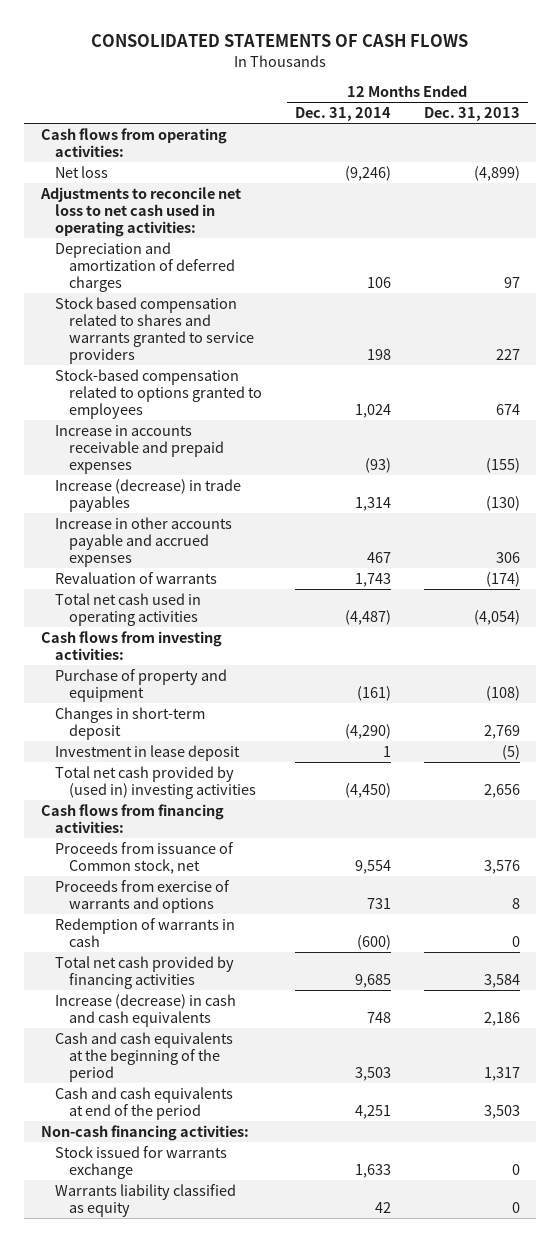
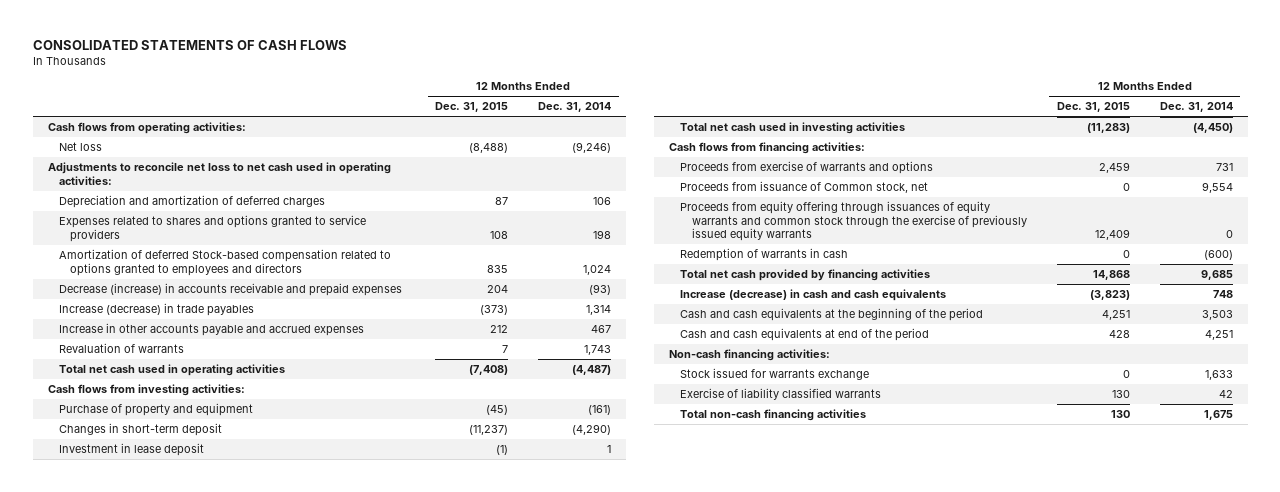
- | 12 Months Ended Dec. 31, 2014 | 12 Months Ended Dec. 31, 2013
+ | 12 Months Ended Dec. 31, 2015 | 12 Months Ended Dec. 31, 2014
- Stock based compensation related to shares and warrants granted to service providers | 198 | 227
- Stock-based compensation related to options granted to employees | 1,024 | 674
- Increase in accounts receivable and prepaid expenses | (93) | (155)
+ Expenses related to shares and options granted to service providers | 108 | 198
+ Amortization of deferred Stock-based compensation related to options granted to employees and directors | 835 | 1,024
+ Decrease (increase) in accounts receivable and prepaid expenses | 204 | (93)
- Total net cash provided by (used in) investing activities | (4,450) | 2,656
+ Total net cash used in investing activities | (11,283) | (4,450)
moved down: Proceeds from issuance of Common stock, net | 0 | 9,554
+ Proceeds from equity offering through issuances of equity warrants and common stock through the exercise of previously issued equity warrants | 12,409 | 0
- Warrants liability classified as equity | 42 | 0
+ Exercise of liability classified warrants | 130 | 42
+ Total non-cash financing activities | 130 | 1,675

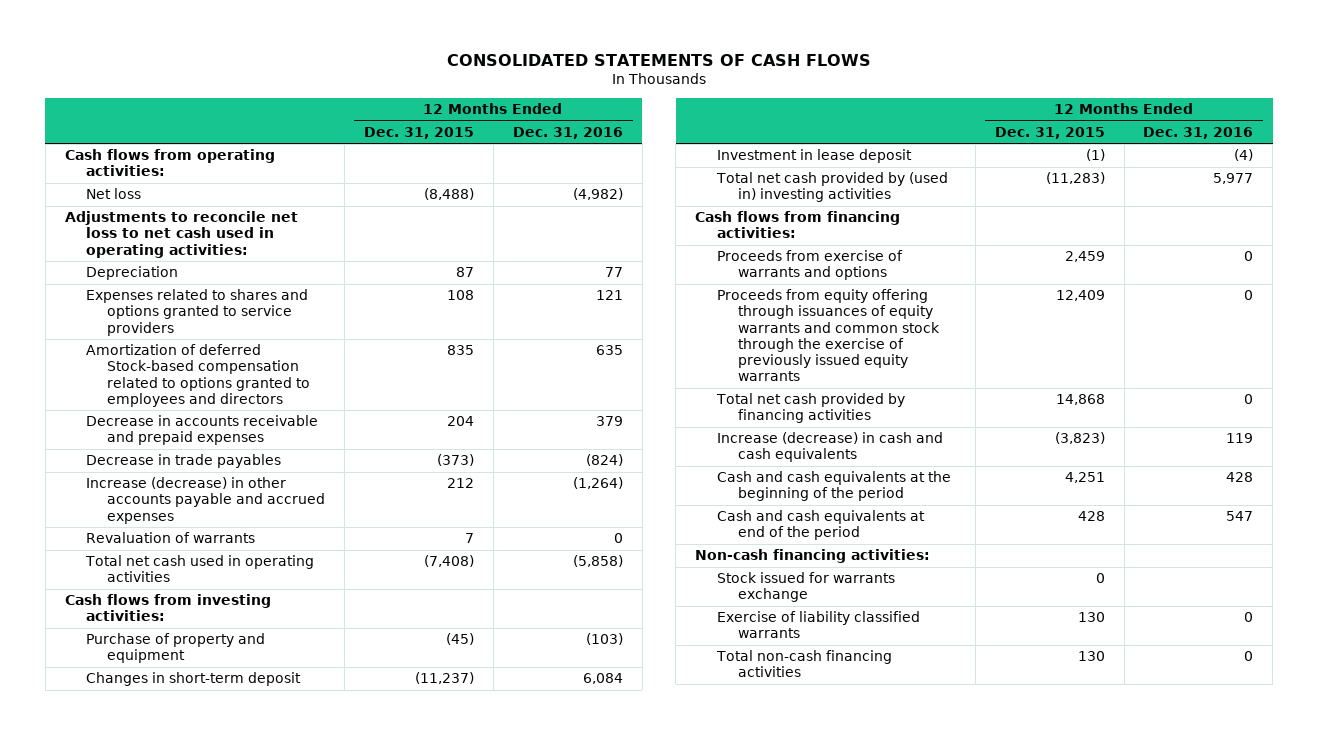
- | 12 Months Ended Dec. 31, 2015 | 12 Months Ended Dec. 31, 2014
+ | 12 Months Ended Dec. 31, 2015 | 12 Months Ended Dec. 31, 2016
- Depreciation and amortization of deferred charges | 87 | 106
+ Depreciation | 87 | 77
- Decrease (increase) in accounts receivable and prepaid expenses | 204 | (93)
- Increase (decrease) in trade payables | (373) | 1,314
- Increase in other accounts payable and accrued expenses | 212 | 467
+ Decrease in accounts receivable and prepaid expenses | 204 | 379
+ Decrease in trade payables | (373) | (824)
+ Increase (decrease) in other accounts payable and accrued expenses | 212 | (1,264)
- Total net cash used in investing activities | (11,283) | (4,450)
+ Total net cash provided by (used in) investing activities | (11,283) | 5,977
- Proceeds from issuance of Common stock, net | 0 | 9,554
- Redemption of warrants in cash | 0 | (600)

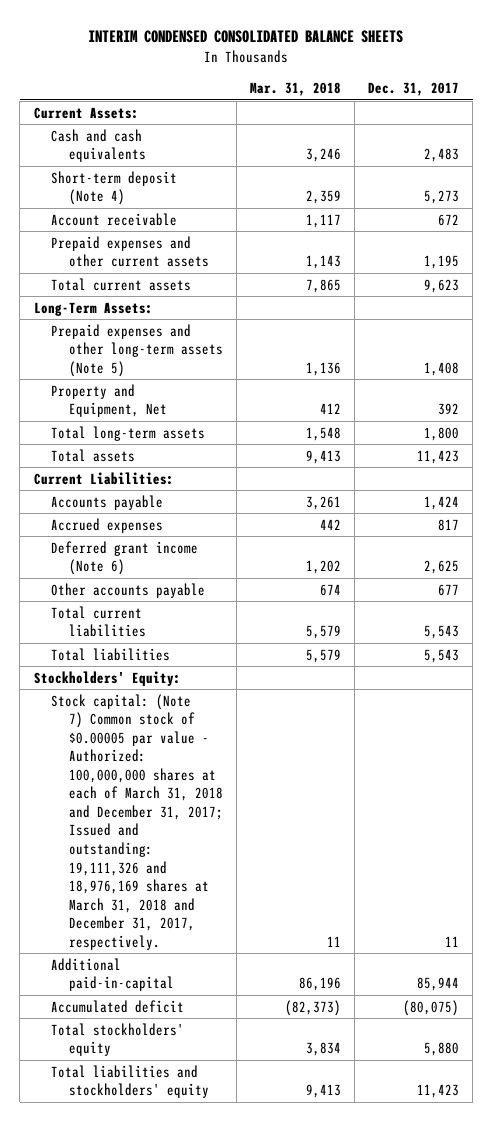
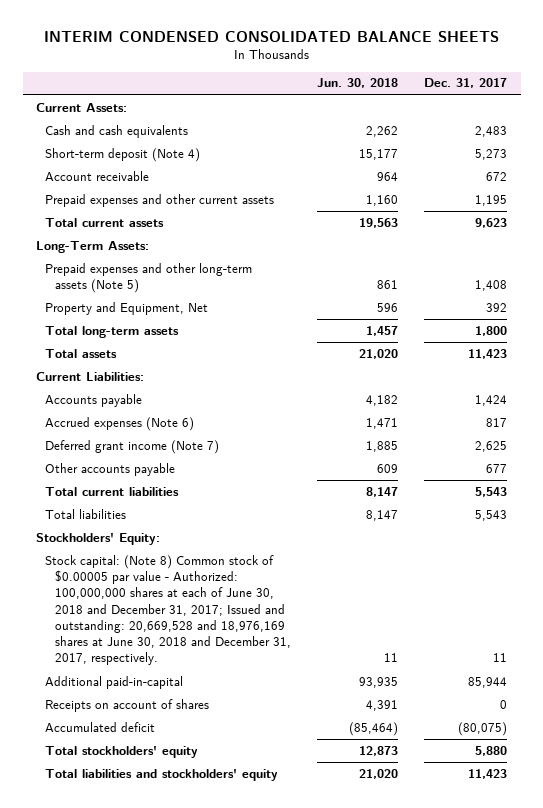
- | Mar. 31, 2018 | Dec. 31, 2017
+ | Jun. 30, 2018 | Dec. 31, 2017
- Accrued expenses | 442 | 817
- Deferred grant income (Note 6) | 1,202 | 2,625
+ Accrued expenses (Note 6) | 1,471 | 817
+ Deferred grant income (Note 7) | 1,885 | 2,625
- Stock capital: (Note 7) Common stock of $0.00005 par value - Authorized: 100,000,000 shares at each of March 31, 2018 and December 31, 2017; Issued and outstanding: 19,111,326 and 18,976,169 shares at March 31, 2018 and December 31, 2017, respectively. | 11 | 11
+ Stock capital: (Note 8) Common stock of $0.00005 par value - Authorized: 100,000,000 shares at each of June 30, 2018 and December 31, 2017; Issued and outstanding: 20,669,528 and 18,976,169 shares at June 30, 2018 and December 31, 2017, respectively. | 11 | 11
+ Receipts on account of shares | 4,391 | 0

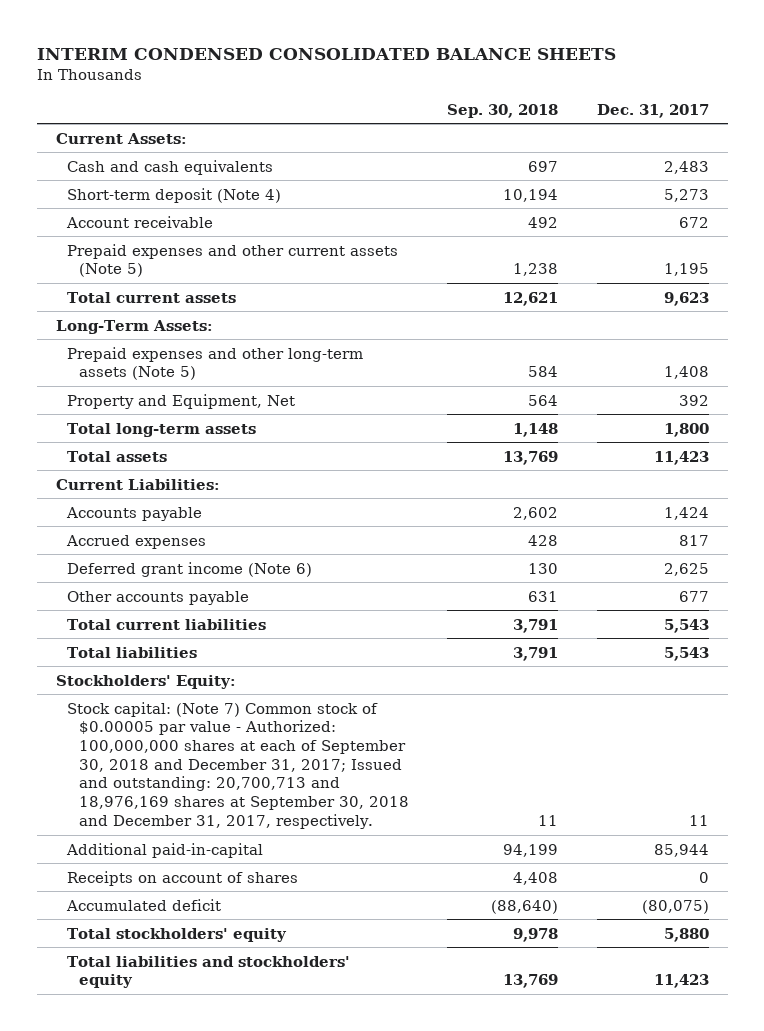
- | Jun. 30, 2018 | Dec. 31, 2017
+ | Sep. 30, 2018 | Dec. 31, 2017
- Prepaid expenses and other current assets | 1,160 | 1,195
+ Prepaid expenses and other current assets (Note 5) | 1,238 | 1,195
- Accrued expenses (Note 6) | 1,471 | 817
- Deferred grant income (Note 7) | 1,885 | 2,625
+ Accrued expenses | 428 | 817
+ Deferred grant income (Note 6) | 130 | 2,625
- Stock capital: (Note 8) Common stock of $0.00005 par value - Authorized: 100,000,000 shares at each of June 30, 2018 and December 31, 2017; Issued and outstanding: 20,669,528 and 18,976,169 shares at June 30, 2018 and December 31, 2017, respectively. | 11 | 11
+ Stock capital: (Note 7) Common stock of $0.00005 par value - Authorized: 100,000,000 shares at each of September 30, 2018 and December 31, 2017; Issued and outstanding: 20,700,713 and 18,976,169 shares at September 30, 2018 and December 31, 2017, respectively. | 11 | 11

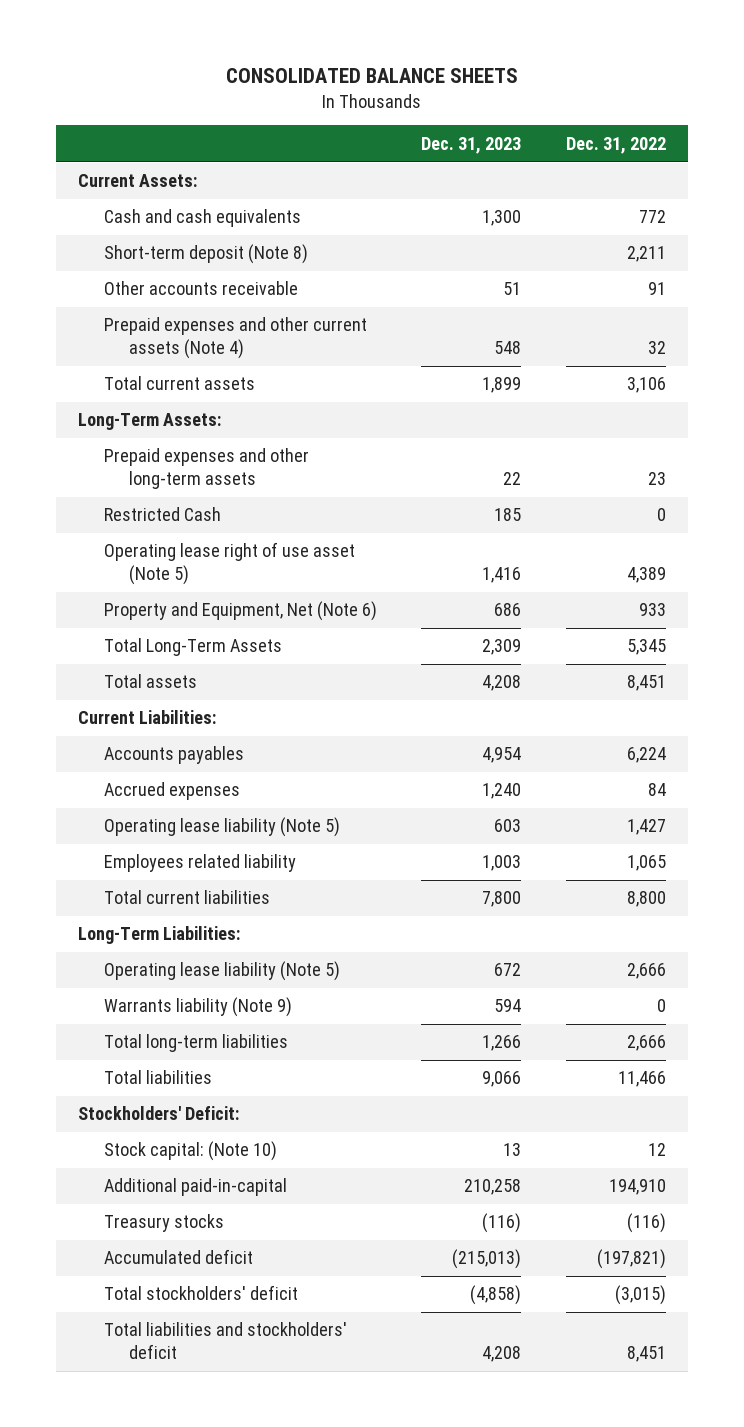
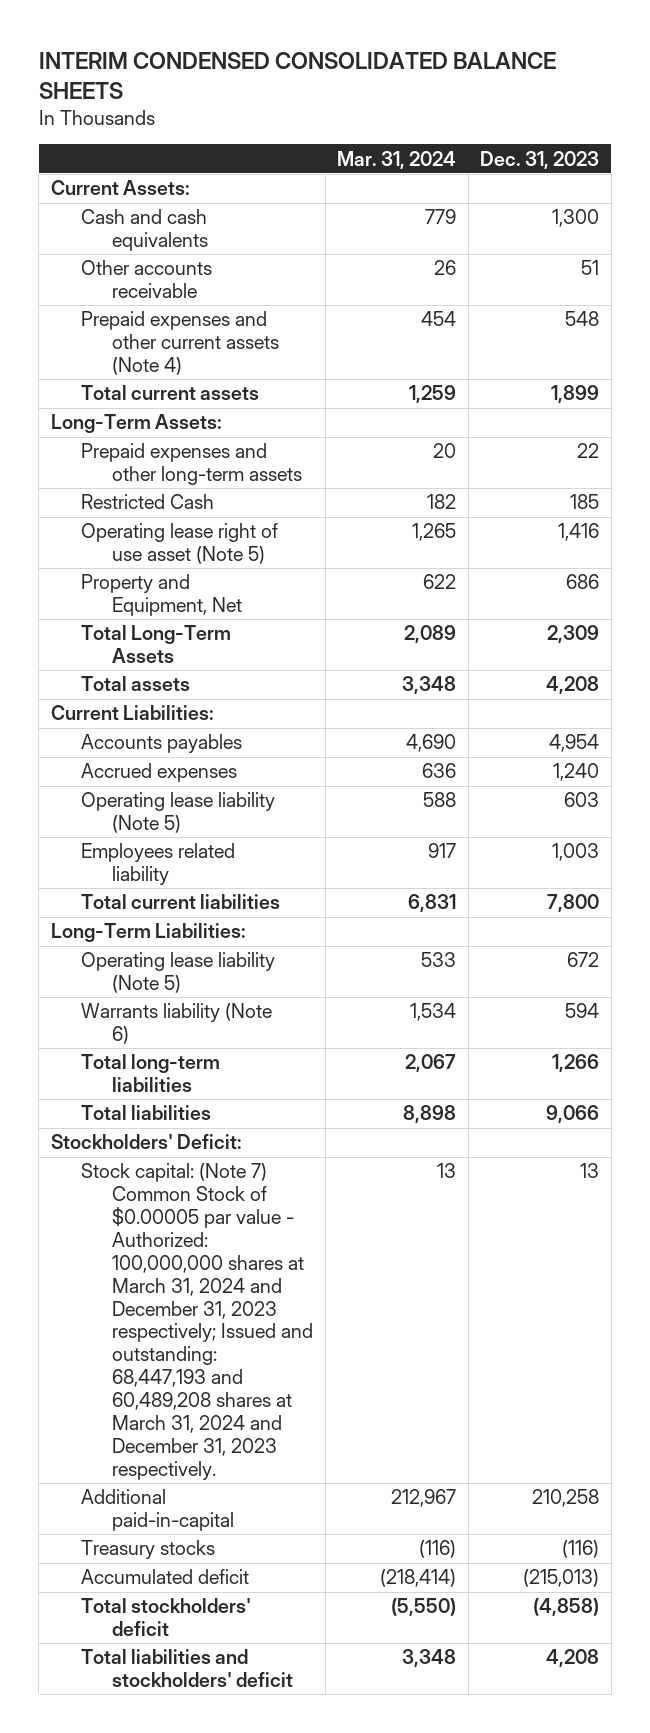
- CONSOLIDATED BALANCE SHEETS
+ INTERIM CONDENSED CONSOLIDATED BALANCE SHEETS
- | Dec. 31, 2023 | Dec. 31, 2022
+ | Mar. 31, 2024 | Dec. 31, 2023
- Short-term deposit (Note 8) | | 2,211
- Property and Equipment, Net (Note 6) | 686 | 933
+ Property and Equipment, Net | 622 | 686
- Warrants liability (Note 9) | 594 | 0
+ Warrants liability (Note 6) | 1,534 | 594
- Stock capital: (Note 10) | 13 | 12
+ Stock capital: (Note 7) Common Stock of $0.00005 par value - Authorized: 100,000,000 shares at March 31, 2024 and December 31, 2023 respectively; Issued and outstanding: 68,447,193 and 60,489,208 shares at March 31, 2024 and December 31, 2023 respectively. | 13 | 13

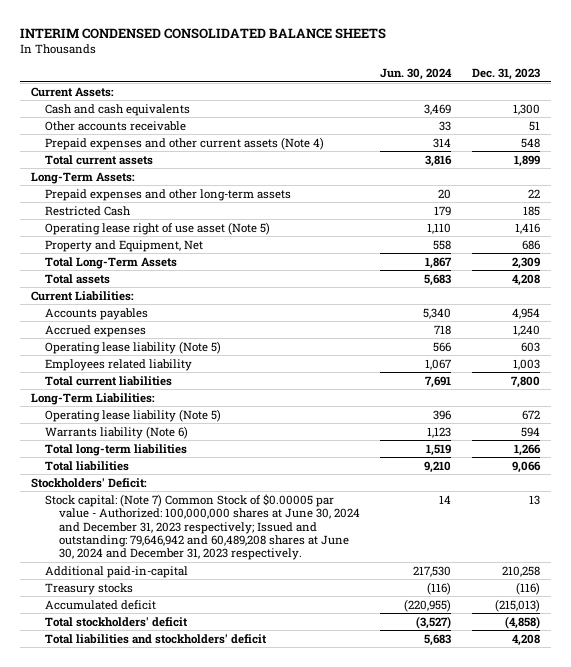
- | Mar. 31, 2024 | Dec. 31, 2023
+ | Jun. 30, 2024 | Dec. 31, 2023
- Stock capital: (Note 7) Common Stock of $0.00005 par value - Authorized: 100,000,000 shares at March 31, 2024 and December 31, 2023 respectively; Issued and outstanding: 68,447,193 and 60,489,208 shares at March 31, 2024 and December 31, 2023 respectively. | 13 | 13
+ Stock capital: (Note 7) Common Stock of $0.00005 par value - Authorized: 100,000,000 shares at June 30, 2024 and December 31, 2023 respectively; Issued and outstanding: 79,646,942 and 60,489,208 shares at June 30, 2024 and December 31, 2023 respectively. | 14 | 13

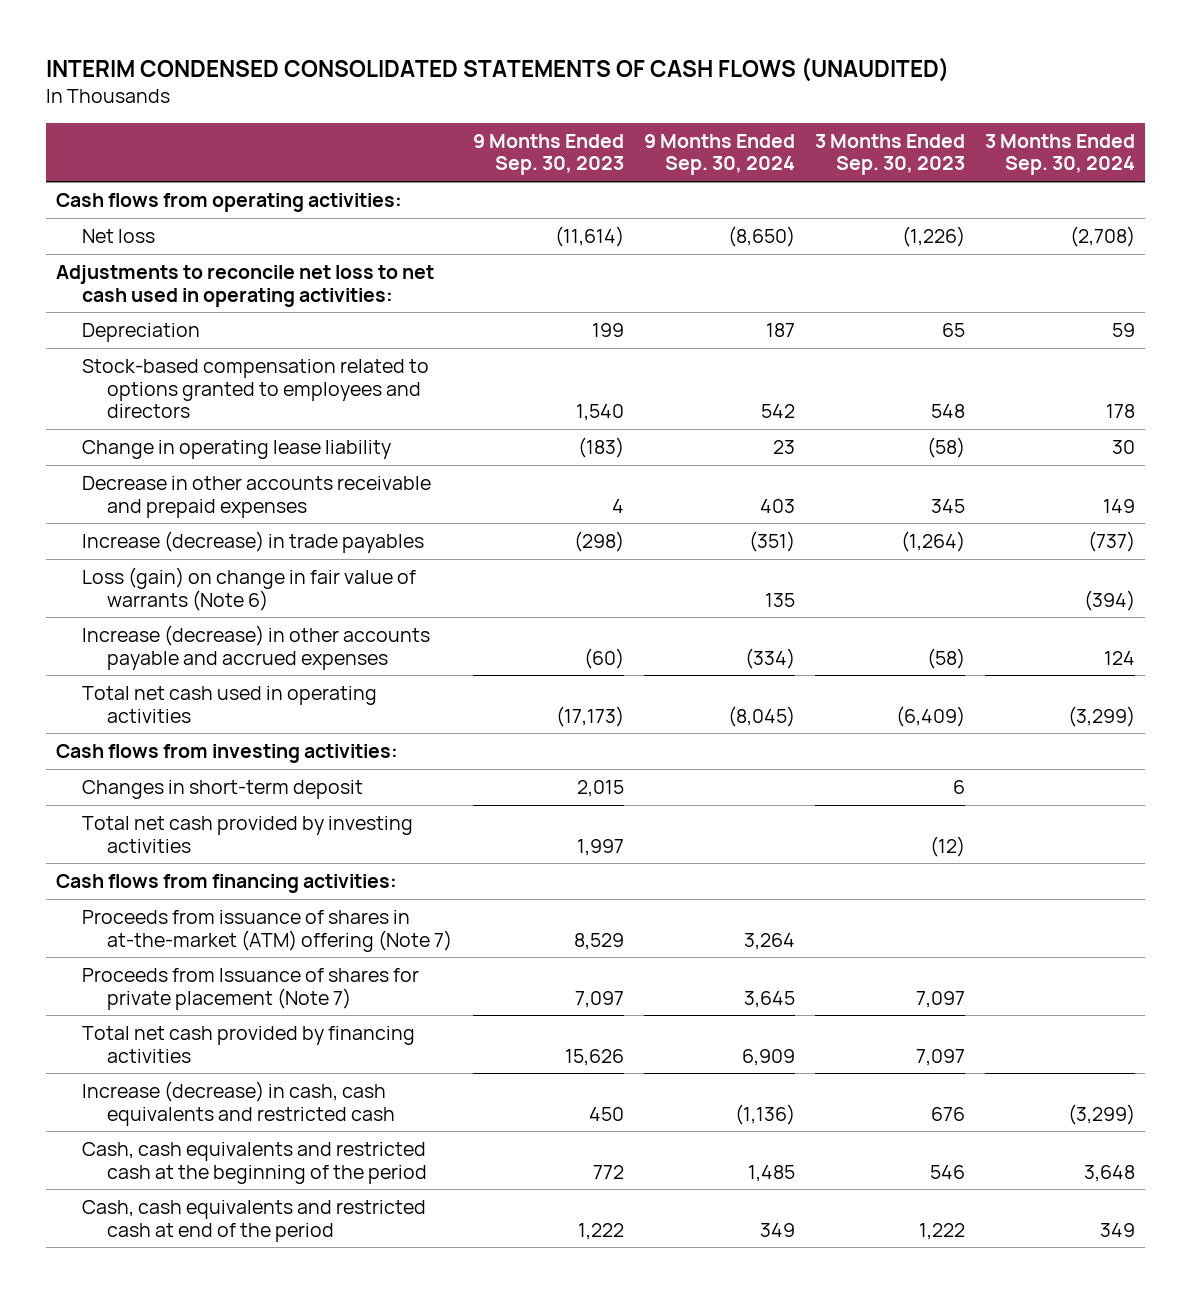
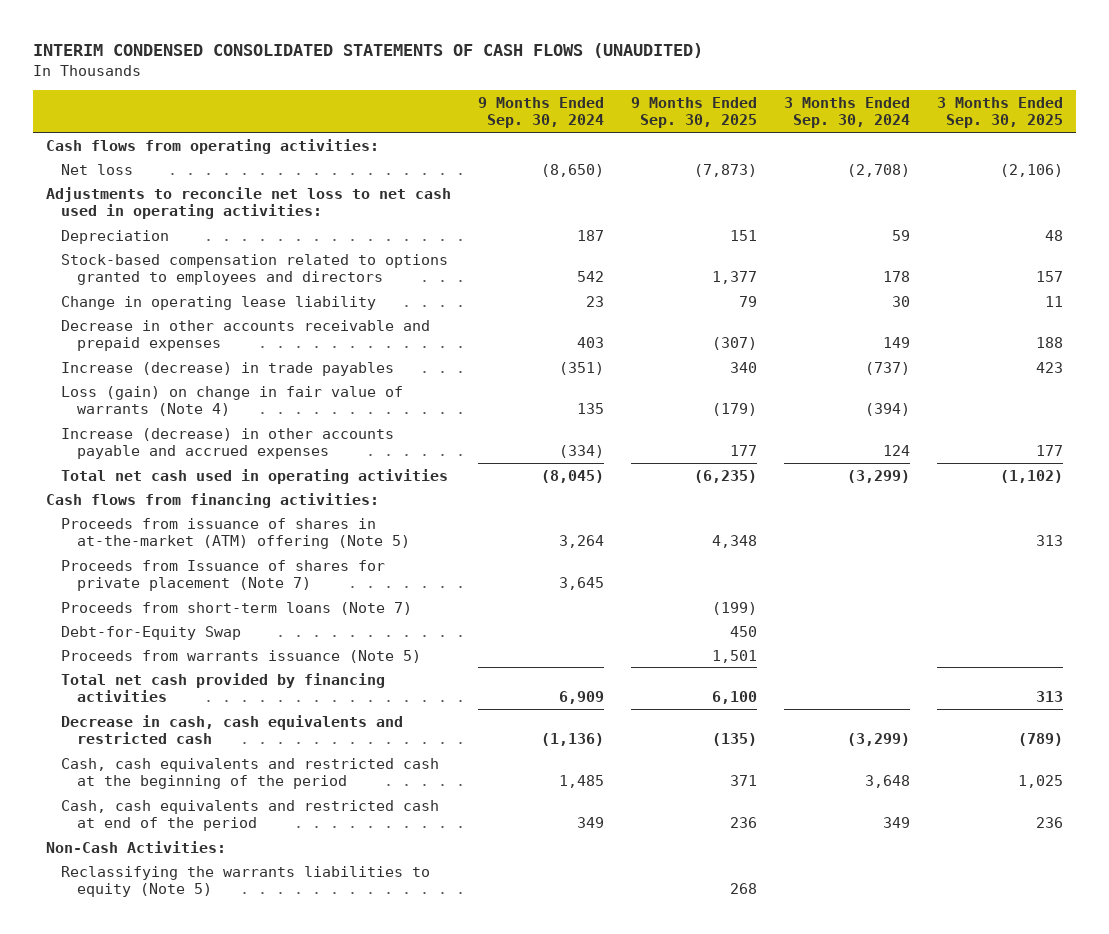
- | 9 Months Ended Sep. 30, 2023 | 9 Months Ended Sep. 30, 2024 | 3 Months Ended Sep. 30, 2023 | 3 Months Ended Sep. 30, 2024
+ | 9 Months Ended Sep. 30, 2024 | 9 Months Ended Sep. 30, 2025 | 3 Months Ended Sep. 30, 2024 | 3 Months Ended Sep. 30, 2025
- Loss (gain) on change in fair value of warrants (Note 6) | | 135 | | (394)
+ Loss (gain) on change in fair value of warrants (Note 4) | 135 | (179) | (394) |
- Cash flows from investing activities:
- Changes in short-term deposit | 2,015 | | 6 |
- Total net cash provided by investing activities | 1,997 | | (12) |
- Proceeds from issuance of shares in at-the-market (ATM) offering (Note 7) | 8,529 | 3,264 | |
+ Proceeds from issuance of shares in at-the-market (ATM) offering (Note 5) | 3,264 | 4,348 | | 313
+ Proceeds from short-term loans (Note 7) | | (199) | |
+ Debt-for-Equity Swap | | 450 | |
+ Proceeds from warrants issuance (Note 5) | | 1,501 | |
- Increase (decrease) in cash, cash equivalents and restricted cash | 450 | (1,136) | 676 | (3,299)
+ Decrease in cash, cash equivalents and restricted cash | (1,136) | (135) | (3,299) | (789)
+ Non-Cash Activities:
+ Reclassifying the warrants liabilities to equity (Note 5) | | 268 | |

